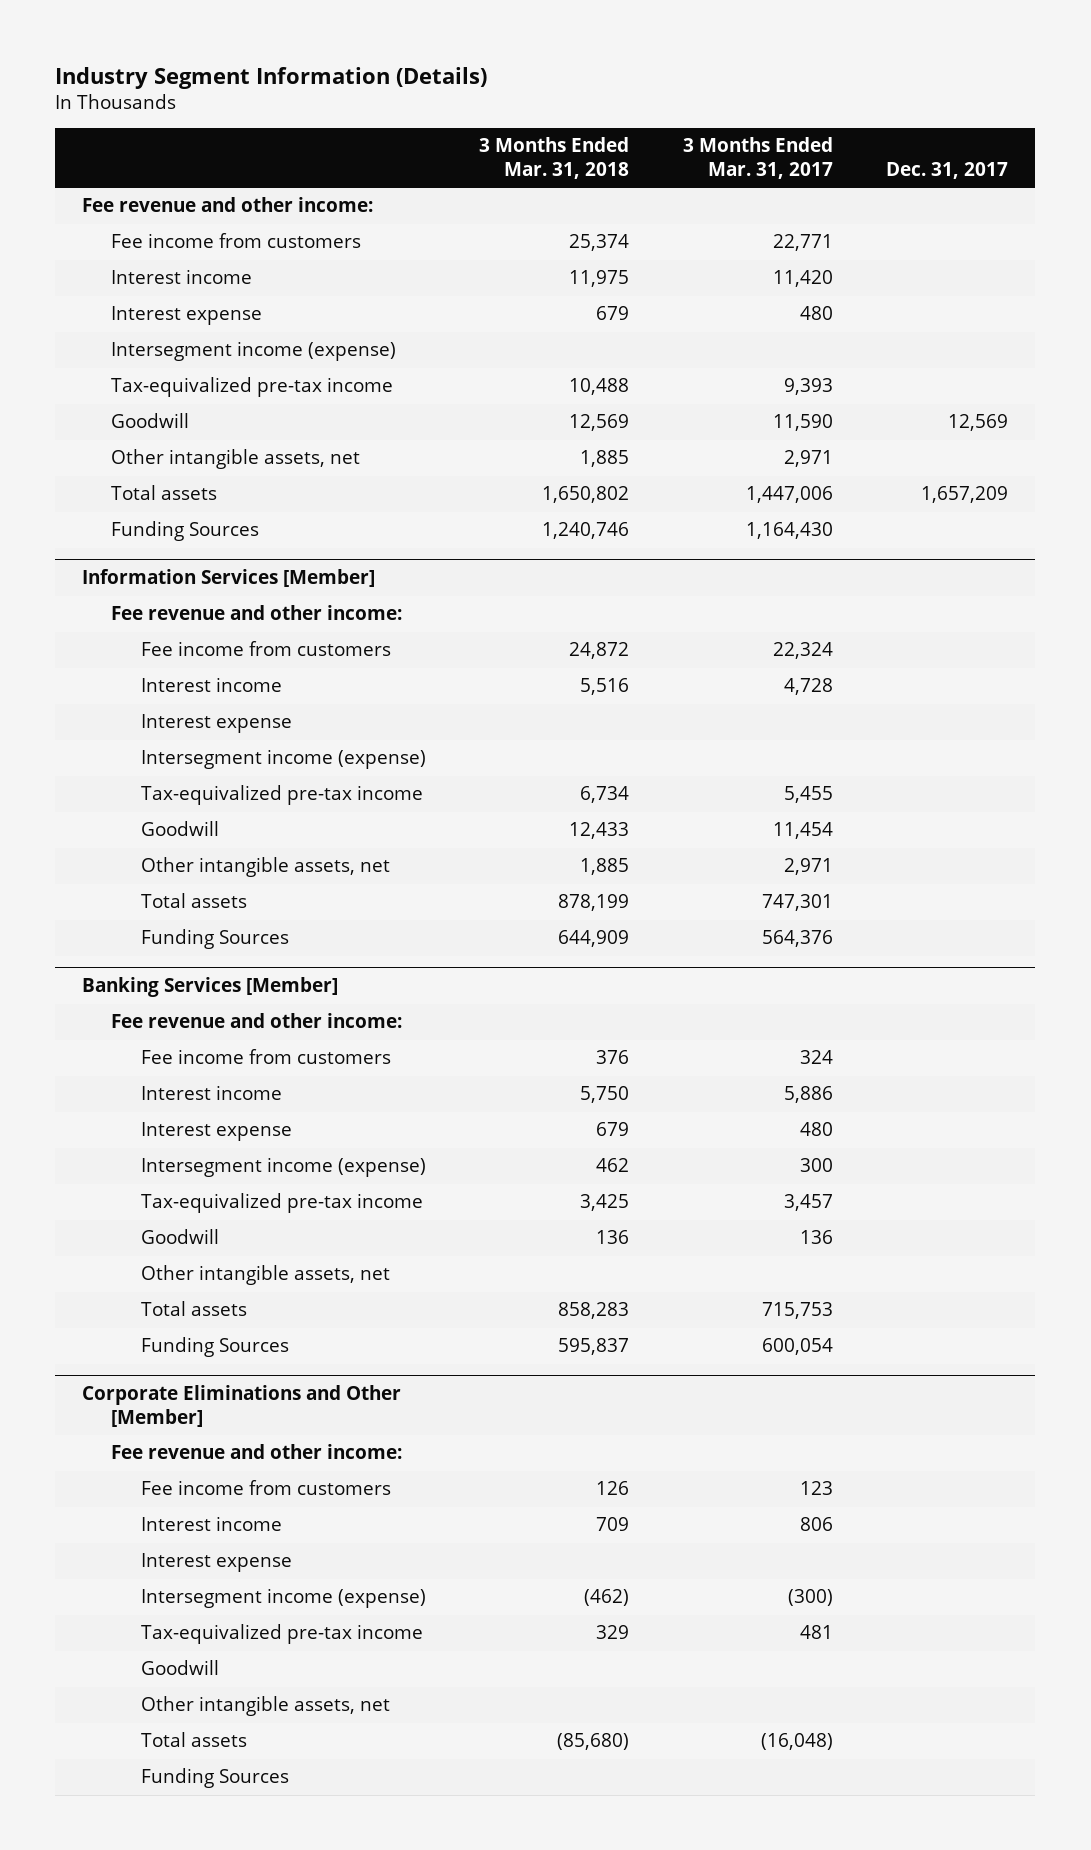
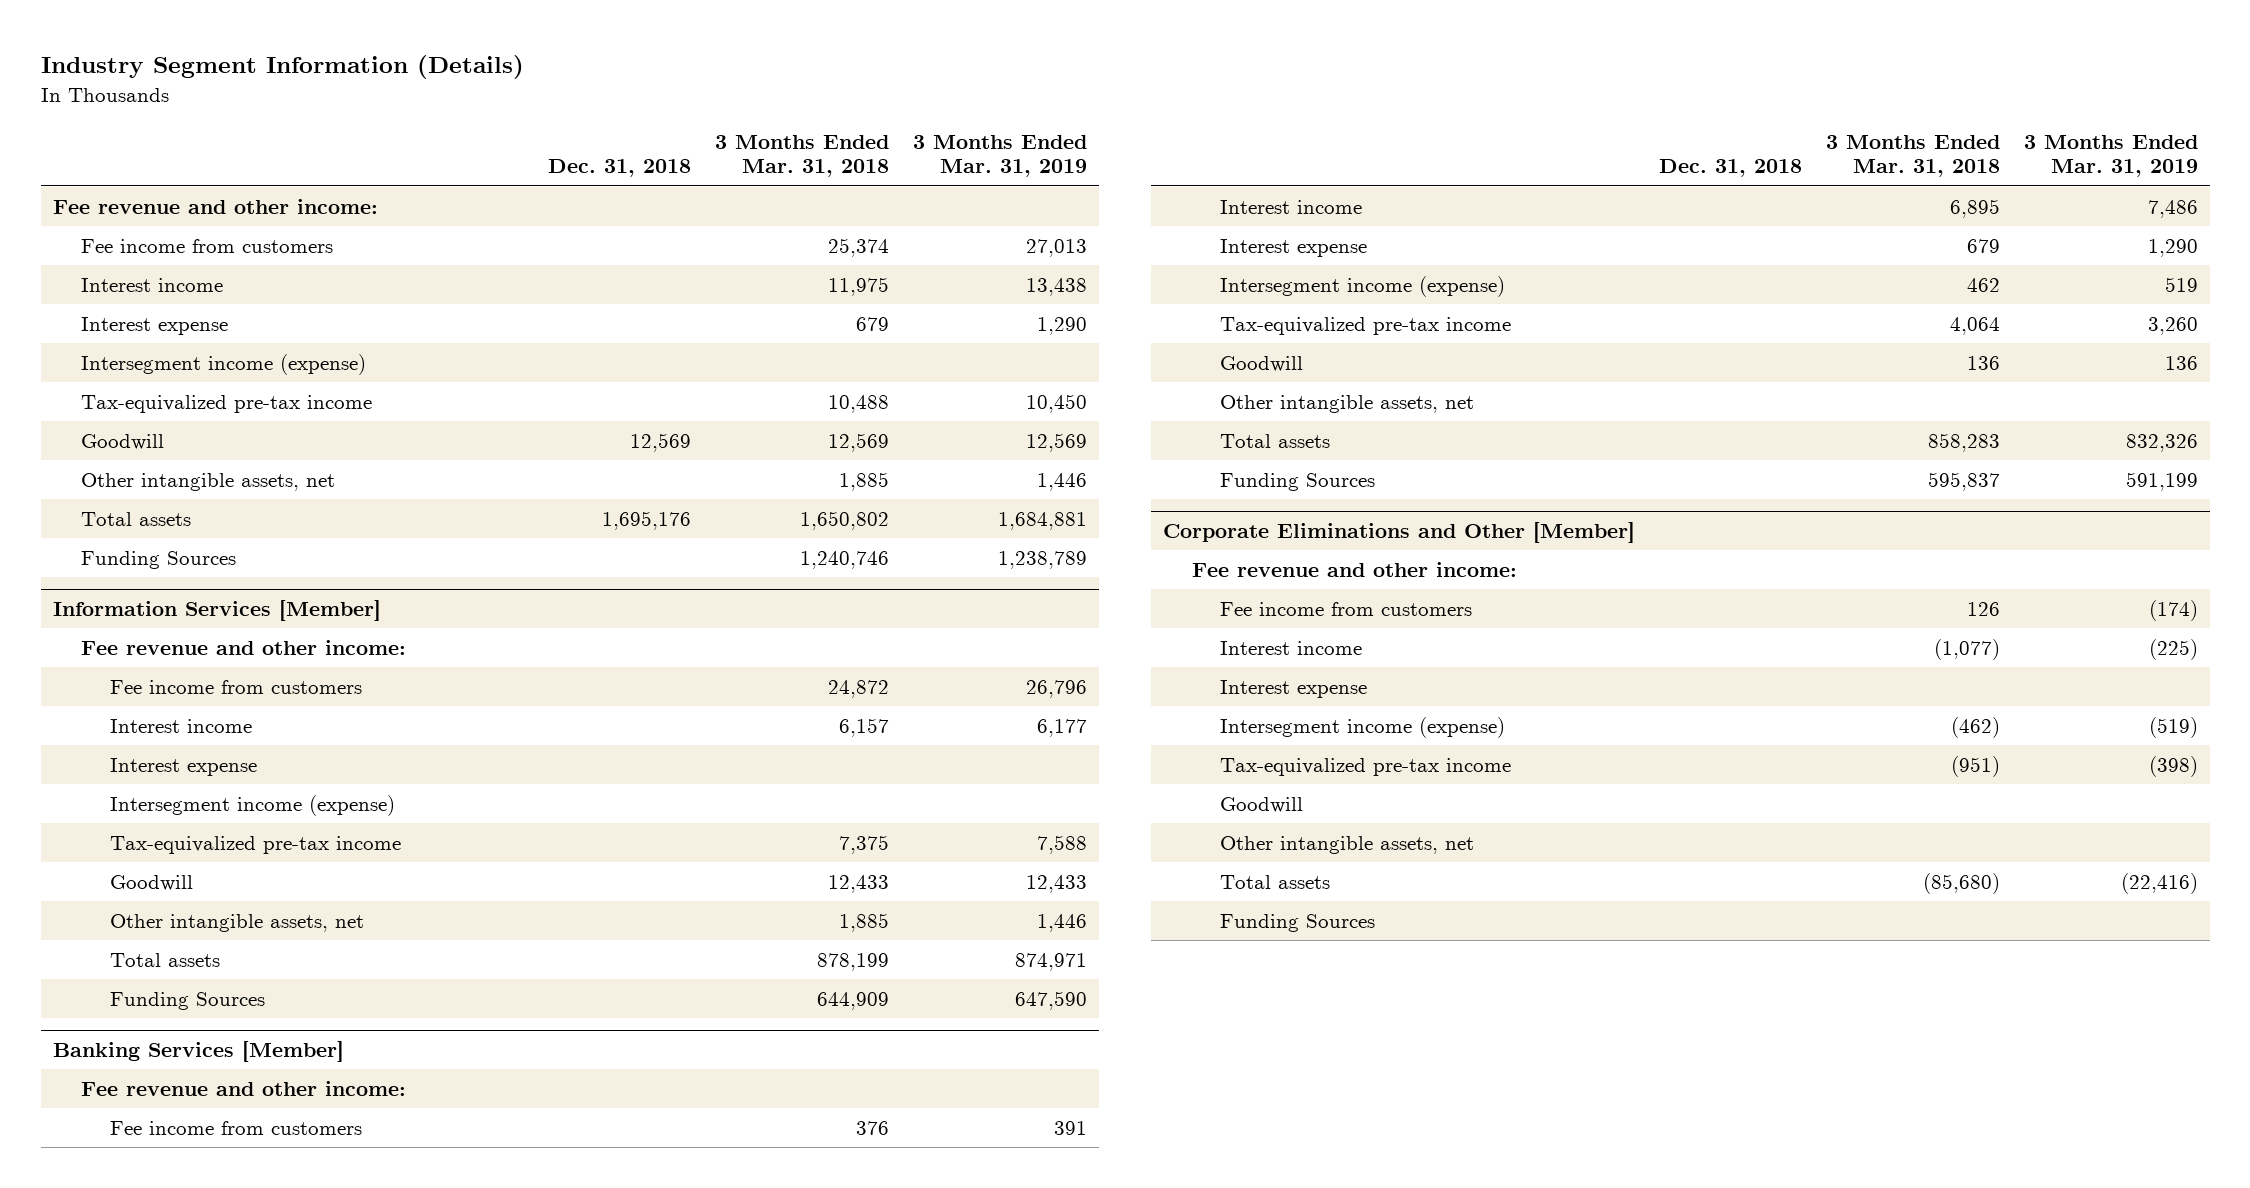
- | 3 Months Ended Mar. 31, 2018 | 3 Months Ended Mar. 31, 2017 | Dec. 31, 2017
+ | Dec. 31, 2018 | 3 Months Ended Mar. 31, 2018 | 3 Months Ended Mar. 31, 2019
@ Information Services [Member]
- Interest income | 5,516 | 4,728 |
+ Interest income | | 6,157 | 6,177
- Tax-equivalized pre-tax income | 6,734 | 5,455 |
+ Tax-equivalized pre-tax income | | 7,375 | 7,588
@ Banking Services [Member]
- Interest income | 5,750 | 5,886 |
+ Interest income | | 6,895 | 7,486
- Tax-equivalized pre-tax income | 3,425 | 3,457 |
+ Tax-equivalized pre-tax income | | 4,064 | 3,260
@ Corporate Eliminations and Other [Member]
- Interest income | 709 | 806 |
+ Interest income | | (1,077) | (225)
- Tax-equivalized pre-tax income | 329 | 481 |
+ Tax-equivalized pre-tax income | | (951) | (398)

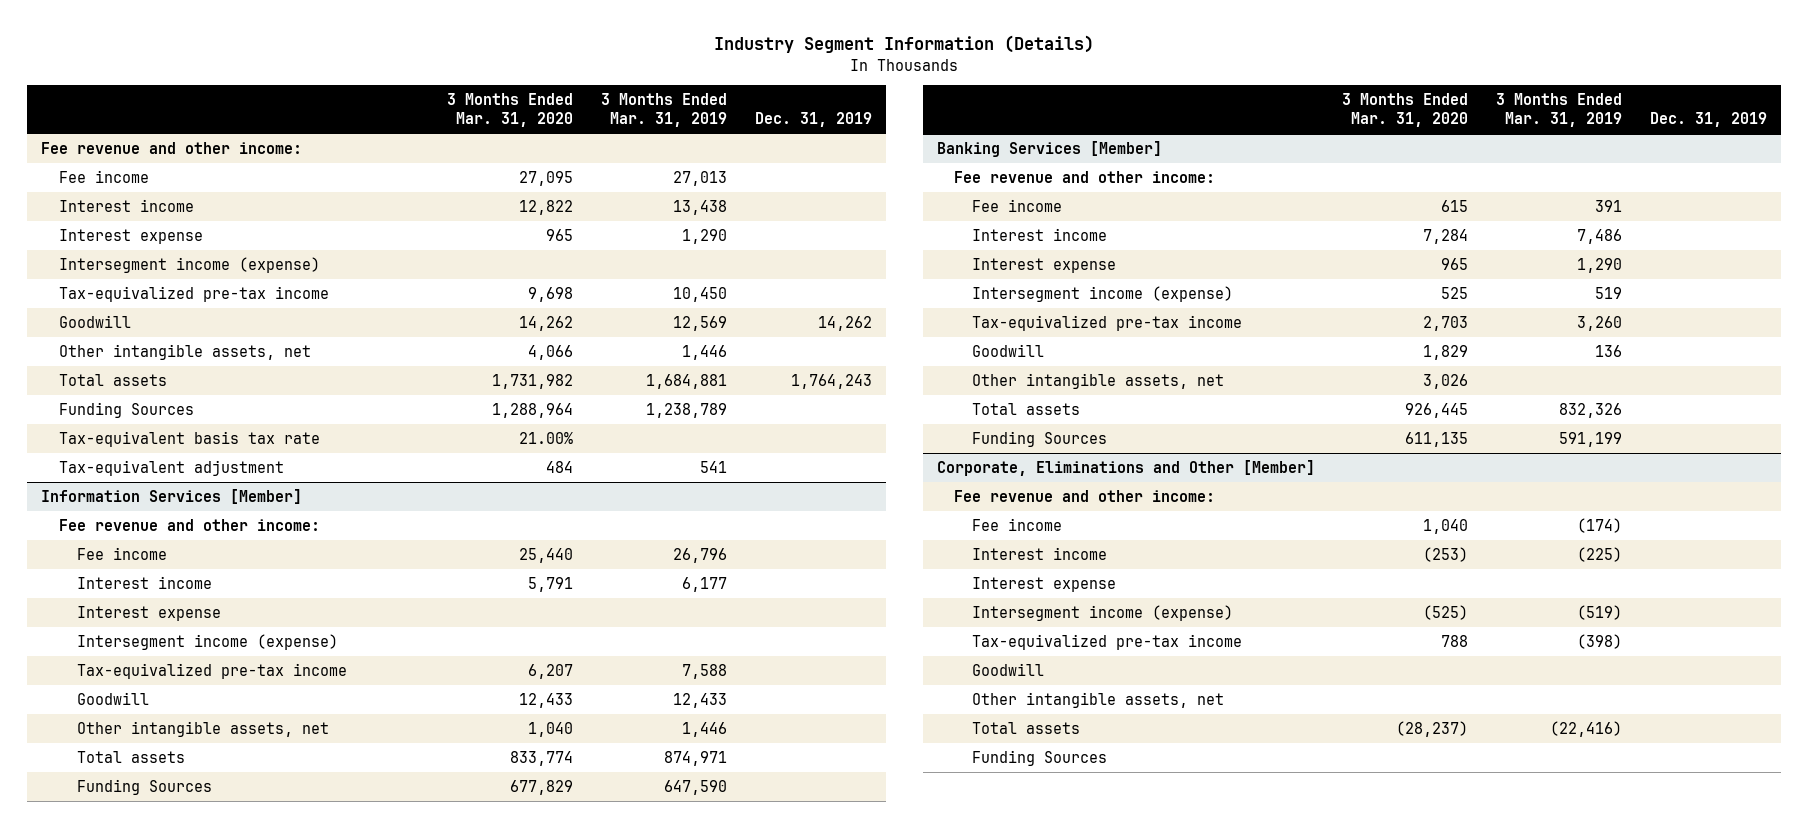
- | Dec. 31, 2018 | 3 Months Ended Mar. 31, 2018 | 3 Months Ended Mar. 31, 2019
+ | 3 Months Ended Mar. 31, 2020 | 3 Months Ended Mar. 31, 2019 | Dec. 31, 2019
- Fee income from customers | | 25,374 | 27,013
+ Fee income | 27,095 | 27,013 |
+ Tax-equivalent basis tax rate | 21.00% | |
+ Tax-equivalent adjustment | 484 | 541 |
@ Information Services [Member]
- Fee income from customers | | 24,872 | 26,796
+ Fee income | 25,440 | 26,796 |
@ Banking Services [Member]
- Fee income from customers | | 376 | 391
+ Fee income | 615 | 391 |
- Corporate Eliminations and Other [Member]
+ Corporate, Eliminations and Other [Member]
- Fee income from customers | | 126 | (174)
+ Fee income | 1,040 | (174) |

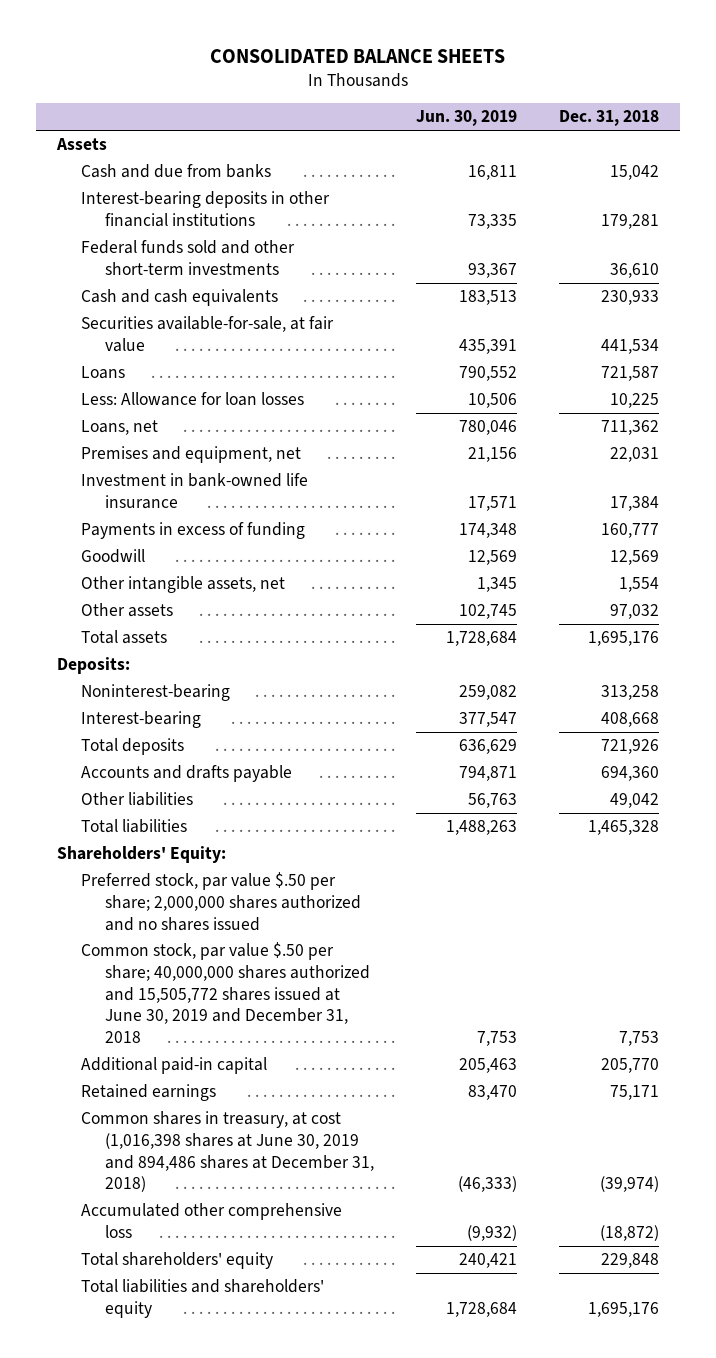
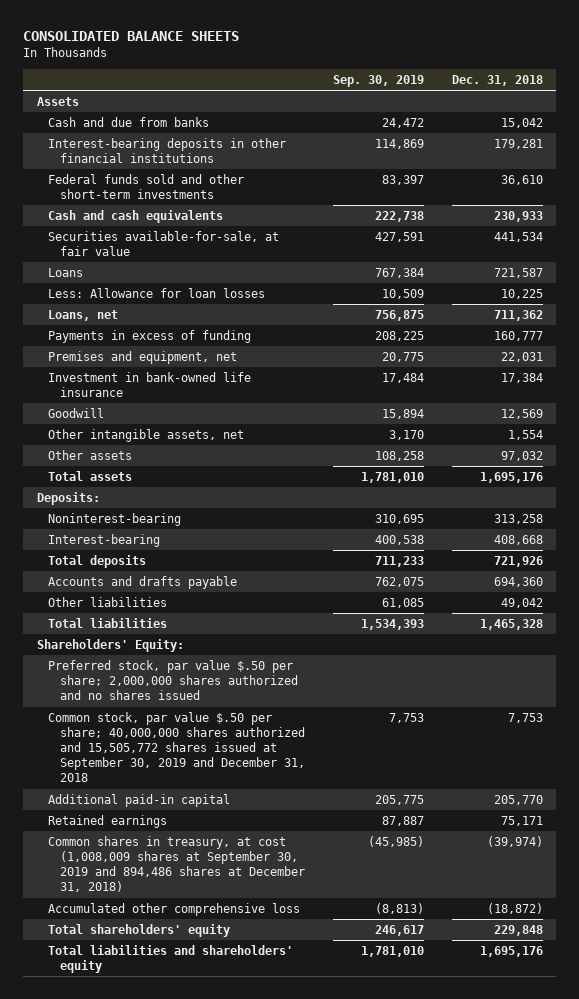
- | Jun. 30, 2019 | Dec. 31, 2018
+ | Sep. 30, 2019 | Dec. 31, 2018
moved up: Payments in excess of funding | 208,225 | 160,777
- Common stock, par value $.50 per share; 40,000,000 shares authorized and 15,505,772 shares issued at June 30, 2019 and December 31, 2018 | 7,753 | 7,753
+ Common stock, par value $.50 per share; 40,000,000 shares authorized and 15,505,772 shares issued at September 30, 2019 and December 31, 2018 | 7,753 | 7,753
- Common shares in treasury, at cost (1,016,398 shares at June 30, 2019 and 894,486 shares at December 31, 2018) | (46,333) | (39,974)
+ Common shares in treasury, at cost (1,008,009 shares at September 30, 2019 and 894,486 shares at December 31, 2018) | (45,985) | (39,974)

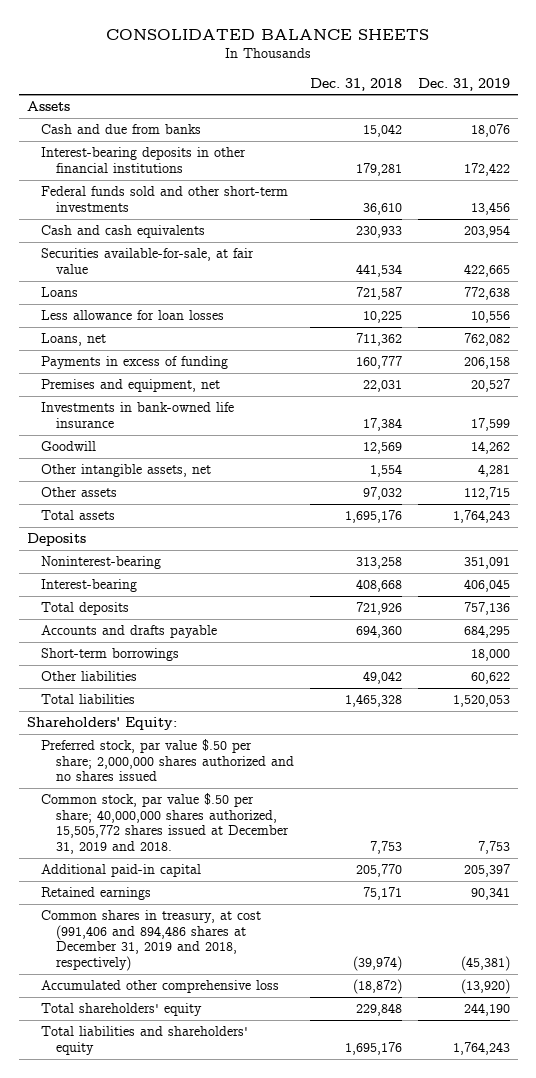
- | Sep. 30, 2019 | Dec. 31, 2018
+ | Dec. 31, 2018 | Dec. 31, 2019
- Less: Allowance for loan losses | 10,509 | 10,225
+ Less allowance for loan losses | 10,225 | 10,556
- Investment in bank-owned life insurance | 17,484 | 17,384
+ Investments in bank-owned life insurance | 17,384 | 17,599
- Deposits:
+ Deposits
+ Short-term borrowings | | 18,000
- Common stock, par value $.50 per share; 40,000,000 shares authorized and 15,505,772 shares issued at September 30, 2019 and December 31, 2018 | 7,753 | 7,753
+ Common stock, par value $.50 per share; 40,000,000 shares authorized, 15,505,772 shares issued at December 31, 2019 and 2018. | 7,753 | 7,753
- Common shares in treasury, at cost (1,008,009 shares at September 30, 2019 and 894,486 shares at December 31, 2018) | (45,985) | (39,974)
+ Common shares in treasury, at cost (991,406 and 894,486 shares at December 31, 2019 and 2018, respectively) | (39,974) | (45,381)

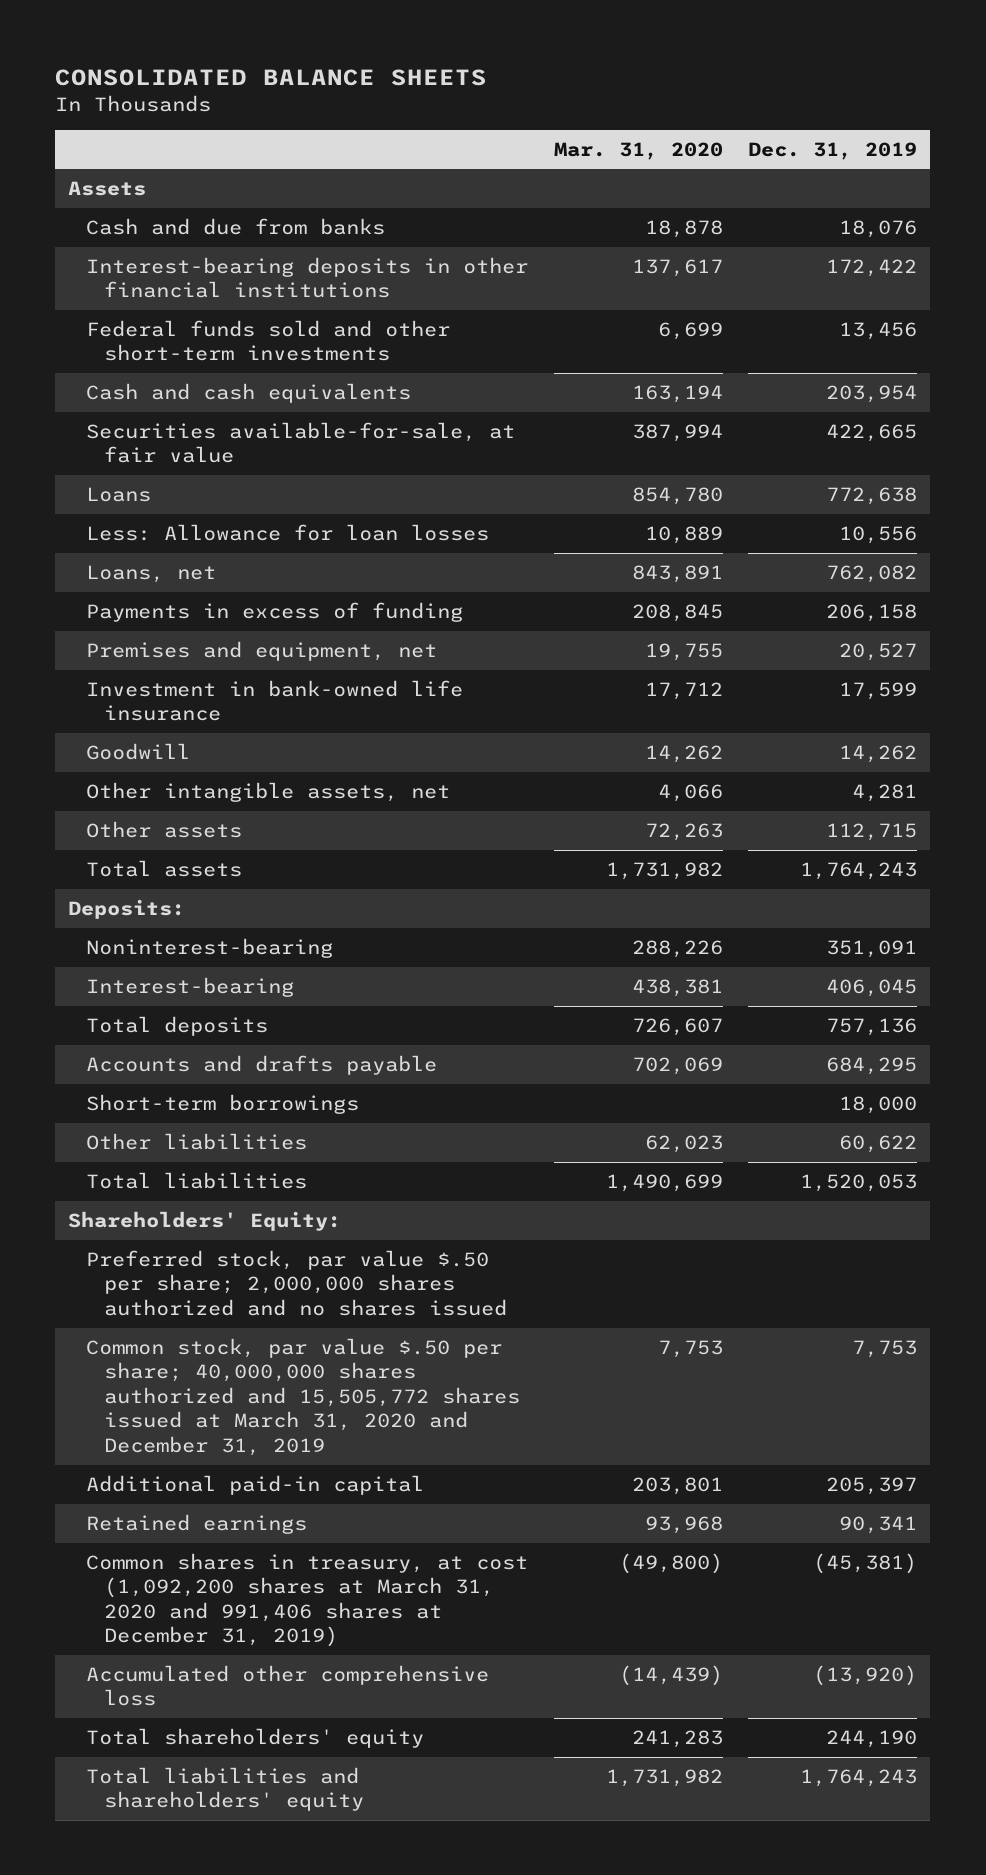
- | Dec. 31, 2018 | Dec. 31, 2019
+ | Mar. 31, 2020 | Dec. 31, 2019
- Less allowance for loan losses | 10,225 | 10,556
+ Less: Allowance for loan losses | 10,889 | 10,556
- Investments in bank-owned life insurance | 17,384 | 17,599
+ Investment in bank-owned life insurance | 17,712 | 17,599
- Deposits
+ Deposits:
- Common stock, par value $.50 per share; 40,000,000 shares authorized, 15,505,772 shares issued at December 31, 2019 and 2018. | 7,753 | 7,753
+ Common stock, par value $.50 per share; 40,000,000 shares authorized and 15,505,772 shares issued at March 31, 2020 and December 31, 2019 | 7,753 | 7,753
- Common shares in treasury, at cost (991,406 and 894,486 shares at December 31, 2019 and 2018, respectively) | (39,974) | (45,381)
+ Common shares in treasury, at cost (1,092,200 shares at March 31, 2020 and 991,406 shares at December 31, 2019) | (49,800) | (45,381)

